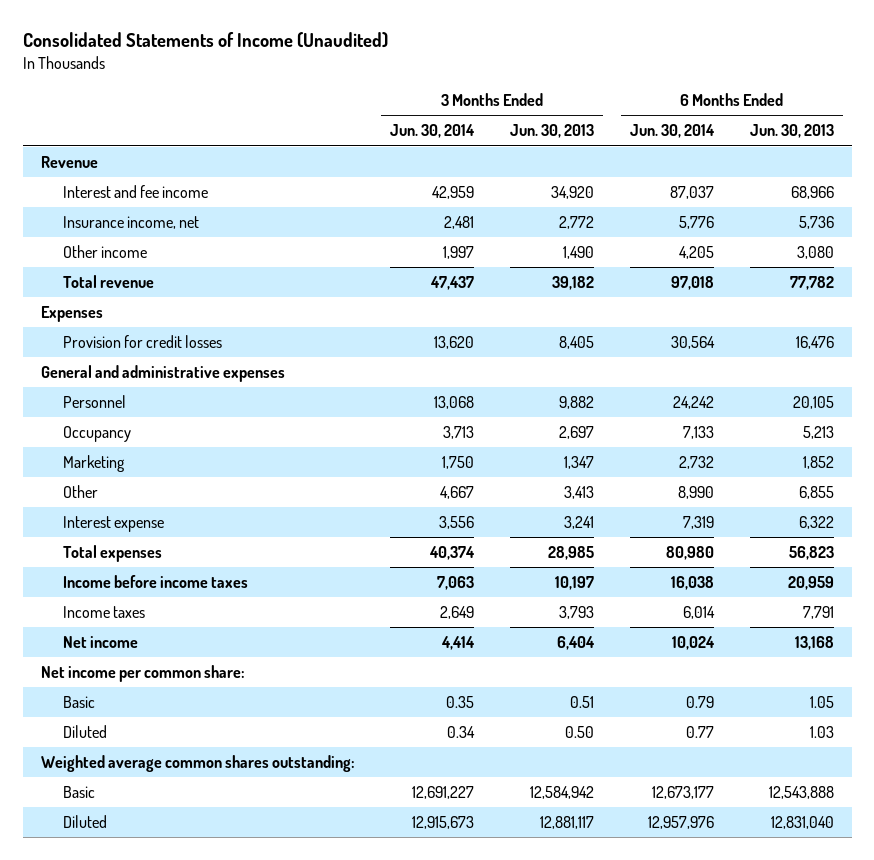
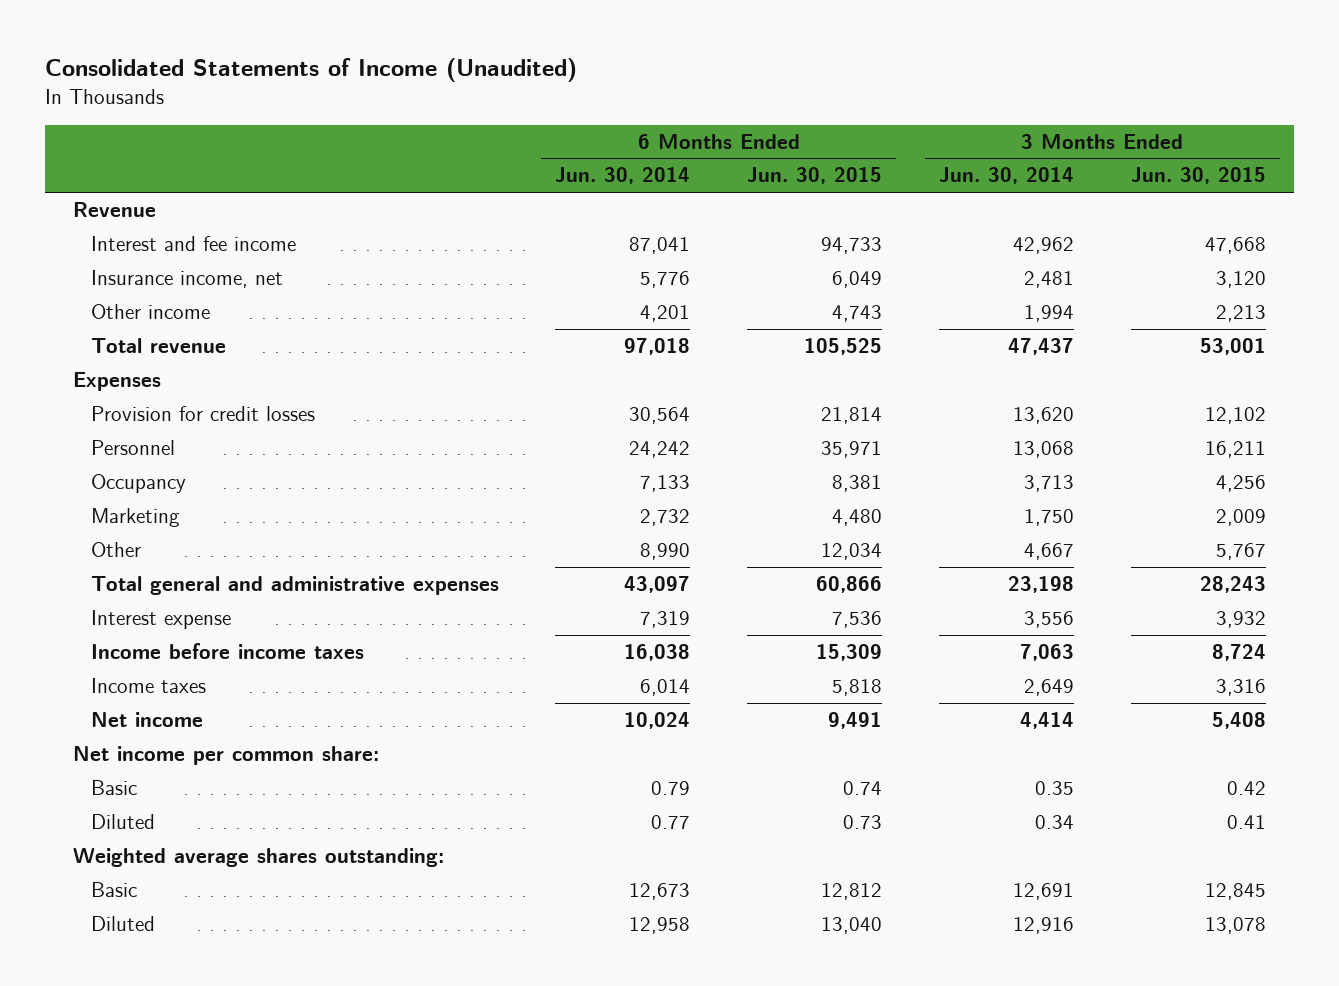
- | 3 Months Ended Jun. 30, 2014 | 3 Months Ended Jun. 30, 2013 | 6 Months Ended Jun. 30, 2014 | 6 Months Ended Jun. 30, 2013
+ | 6 Months Ended Jun. 30, 2014 | 6 Months Ended Jun. 30, 2015 | 3 Months Ended Jun. 30, 2014 | 3 Months Ended Jun. 30, 2015
- Interest and fee income | 42,959 | 34,920 | 87,037 | 68,966
+ Interest and fee income | 87,041 | 94,733 | 42,962 | 47,668
- Other income | 1,997 | 1,490 | 4,205 | 3,080
+ Other income | 4,201 | 4,743 | 1,994 | 2,213
- General and administrative expenses
+ Total general and administrative expenses | 43,097 | 60,866 | 23,198 | 28,243
- Total expenses | 40,374 | 28,985 | 80,980 | 56,823
- Weighted average common shares outstanding:
- Basic | 12,691,227 | 12,584,942 | 12,673,177 | 12,543,888
- Diluted | 12,915,673 | 12,881,117 | 12,957,976 | 12,831,040
+ Weighted average shares outstanding:
+ Basic | 12,673 | 12,812 | 12,691 | 12,845
+ Diluted | 12,958 | 13,040 | 12,916 | 13,078

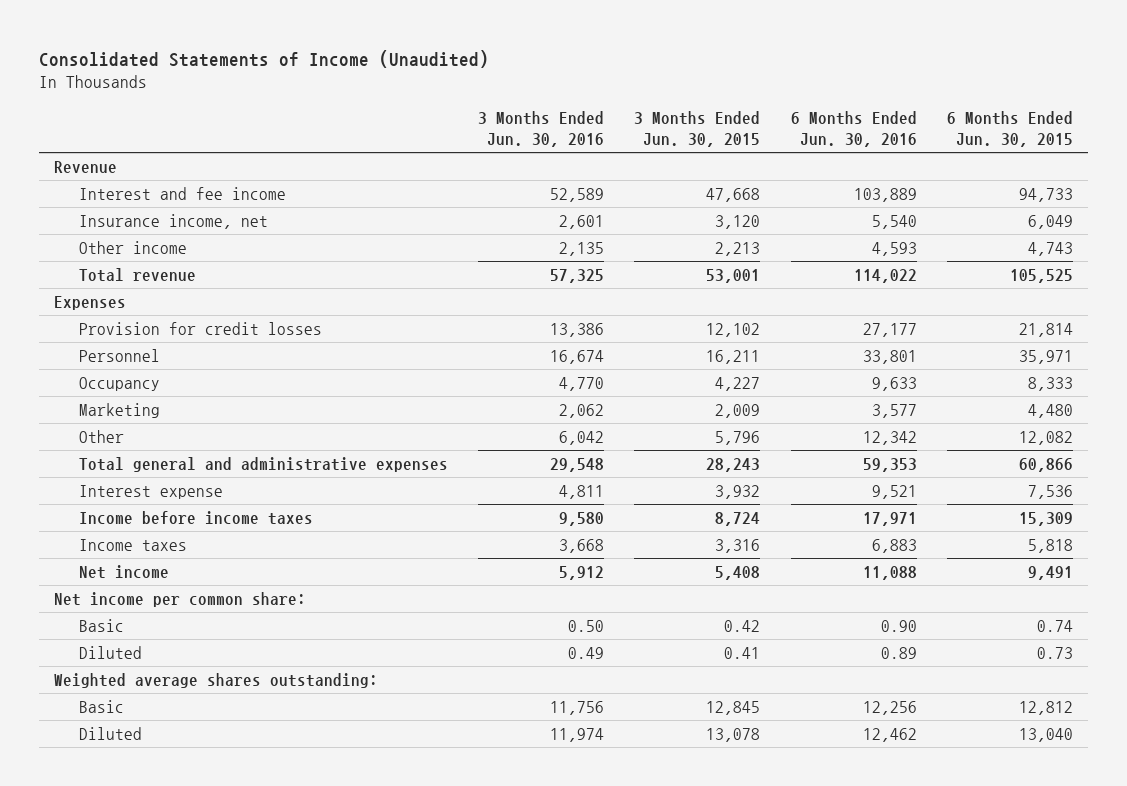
- | 6 Months Ended Jun. 30, 2014 | 6 Months Ended Jun. 30, 2015 | 3 Months Ended Jun. 30, 2014 | 3 Months Ended Jun. 30, 2015
+ | 3 Months Ended Jun. 30, 2016 | 3 Months Ended Jun. 30, 2015 | 6 Months Ended Jun. 30, 2016 | 6 Months Ended Jun. 30, 2015
- Occupancy | 7,133 | 8,381 | 3,713 | 4,256
+ Occupancy | 4,770 | 4,227 | 9,633 | 8,333
- Other | 8,990 | 12,034 | 4,667 | 5,767
+ Other | 6,042 | 5,796 | 12,342 | 12,082

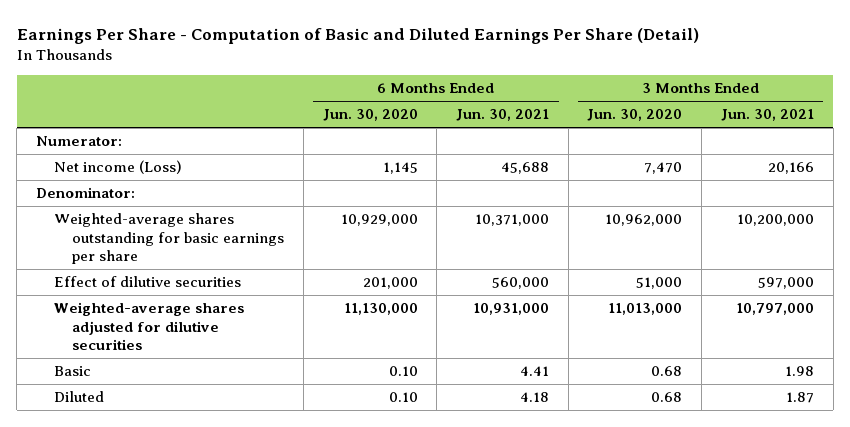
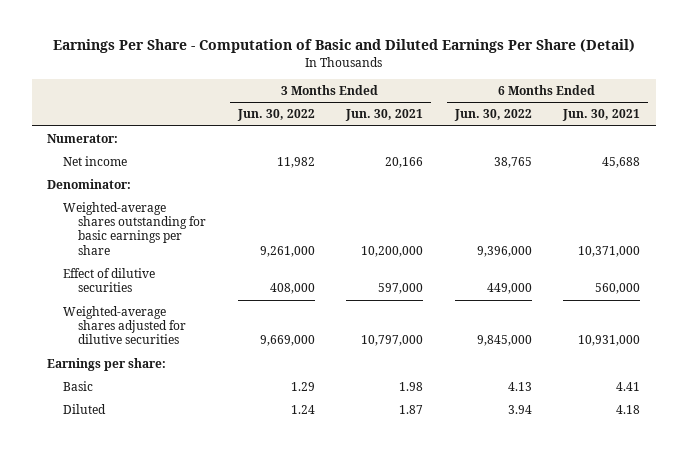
- | 6 Months Ended Jun. 30, 2020 | 6 Months Ended Jun. 30, 2021 | 3 Months Ended Jun. 30, 2020 | 3 Months Ended Jun. 30, 2021
+ | 3 Months Ended Jun. 30, 2022 | 3 Months Ended Jun. 30, 2021 | 6 Months Ended Jun. 30, 2022 | 6 Months Ended Jun. 30, 2021
- Net income (Loss) | 1,145 | 45,688 | 7,470 | 20,166
+ Net income | 11,982 | 20,166 | 38,765 | 45,688
+ Earnings per share:

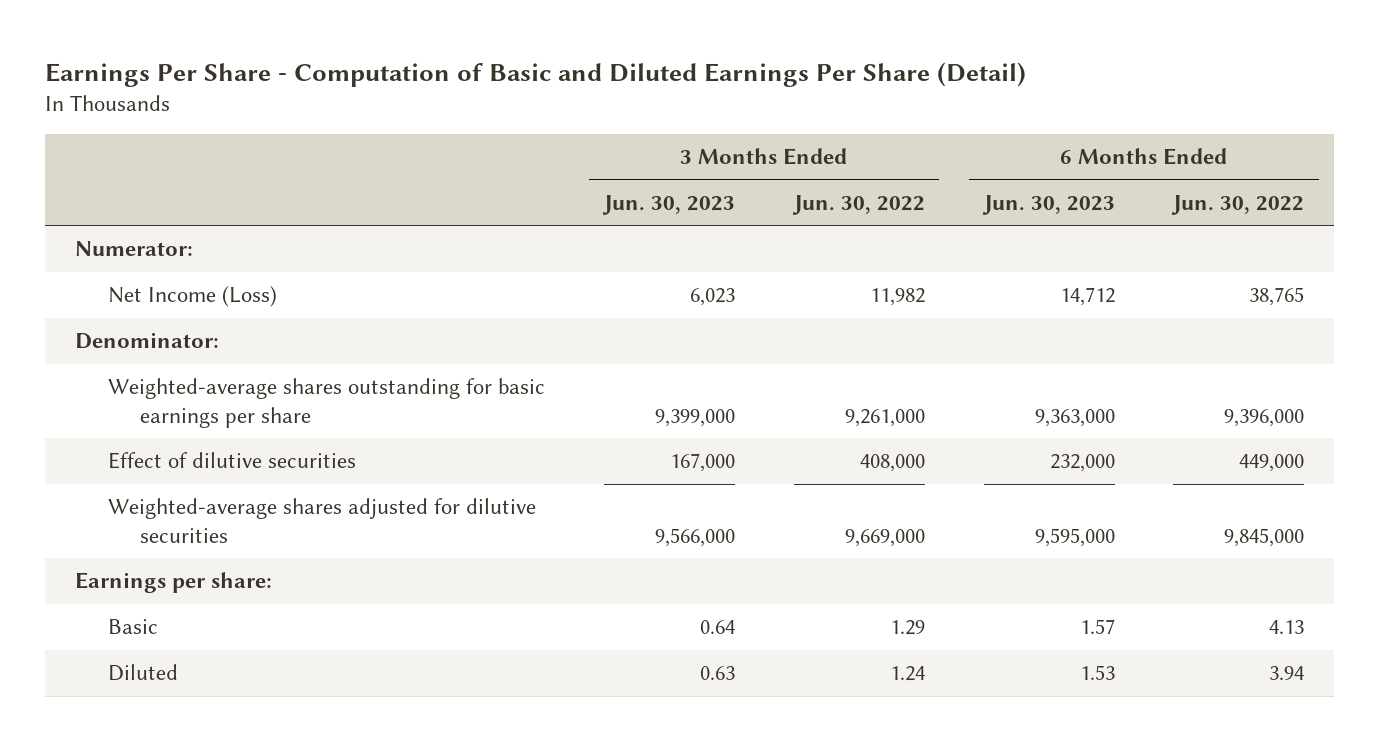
- | 3 Months Ended Jun. 30, 2022 | 3 Months Ended Jun. 30, 2021 | 6 Months Ended Jun. 30, 2022 | 6 Months Ended Jun. 30, 2021
+ | 3 Months Ended Jun. 30, 2023 | 3 Months Ended Jun. 30, 2022 | 6 Months Ended Jun. 30, 2023 | 6 Months Ended Jun. 30, 2022
- Net income | 11,982 | 20,166 | 38,765 | 45,688
+ Net Income (Loss) | 6,023 | 11,982 | 14,712 | 38,765

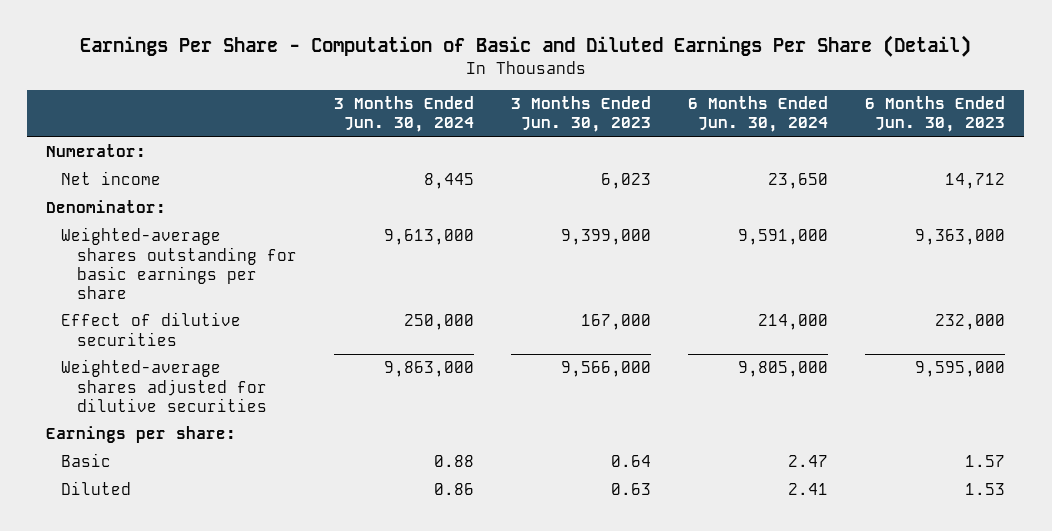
- | 3 Months Ended Jun. 30, 2023 | 3 Months Ended Jun. 30, 2022 | 6 Months Ended Jun. 30, 2023 | 6 Months Ended Jun. 30, 2022
+ | 3 Months Ended Jun. 30, 2024 | 3 Months Ended Jun. 30, 2023 | 6 Months Ended Jun. 30, 2024 | 6 Months Ended Jun. 30, 2023
- Net Income (Loss) | 6,023 | 11,982 | 14,712 | 38,765
+ Net income | 8,445 | 6,023 | 23,650 | 14,712

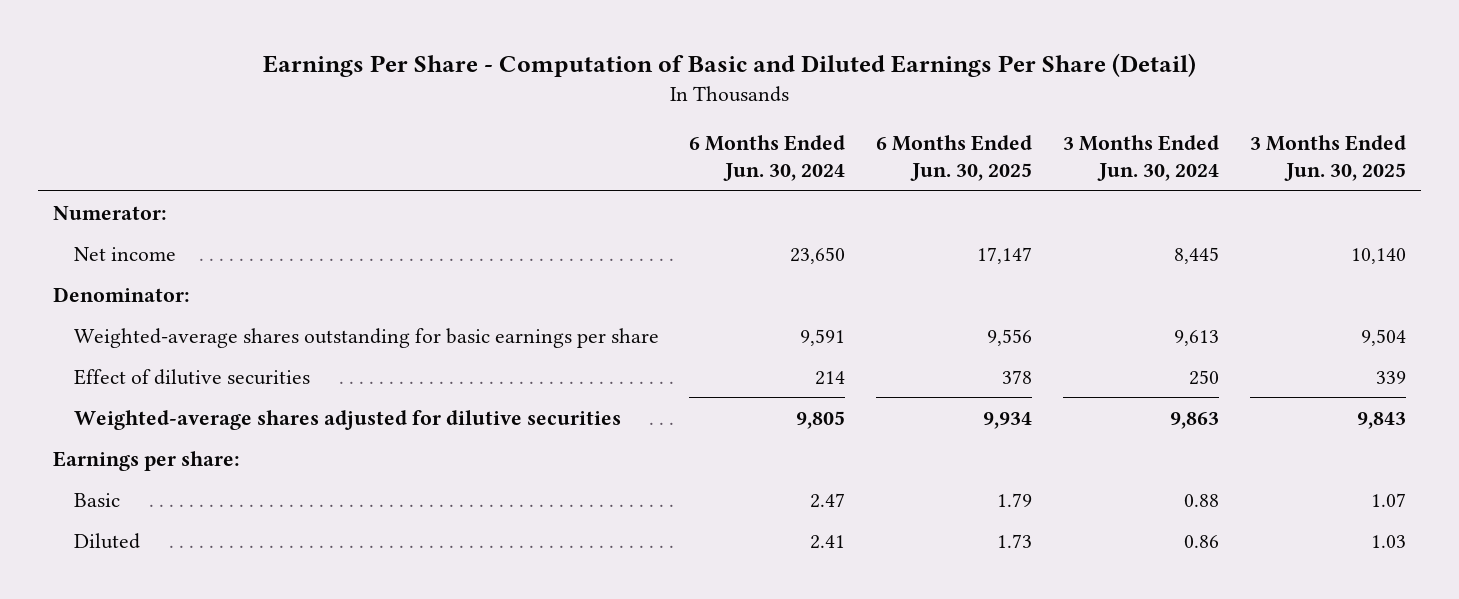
- | 3 Months Ended Jun. 30, 2024 | 3 Months Ended Jun. 30, 2023 | 6 Months Ended Jun. 30, 2024 | 6 Months Ended Jun. 30, 2023
+ | 6 Months Ended Jun. 30, 2024 | 6 Months Ended Jun. 30, 2025 | 3 Months Ended Jun. 30, 2024 | 3 Months Ended Jun. 30, 2025
- Weighted-average shares outstanding for basic earnings per share | 9,613,000 | 9,399,000 | 9,591,000 | 9,363,000
- Effect of dilutive securities | 250,000 | 167,000 | 214,000 | 232,000
- Weighted-average shares adjusted for dilutive securities | 9,863,000 | 9,566,000 | 9,805,000 | 9,595,000
+ Weighted-average shares outstanding for basic earnings per share | 9,591 | 9,556 | 9,613 | 9,504
+ Effect of dilutive securities | 214 | 378 | 250 | 339
+ Weighted-average shares adjusted for dilutive securities | 9,805 | 9,934 | 9,863 | 9,843

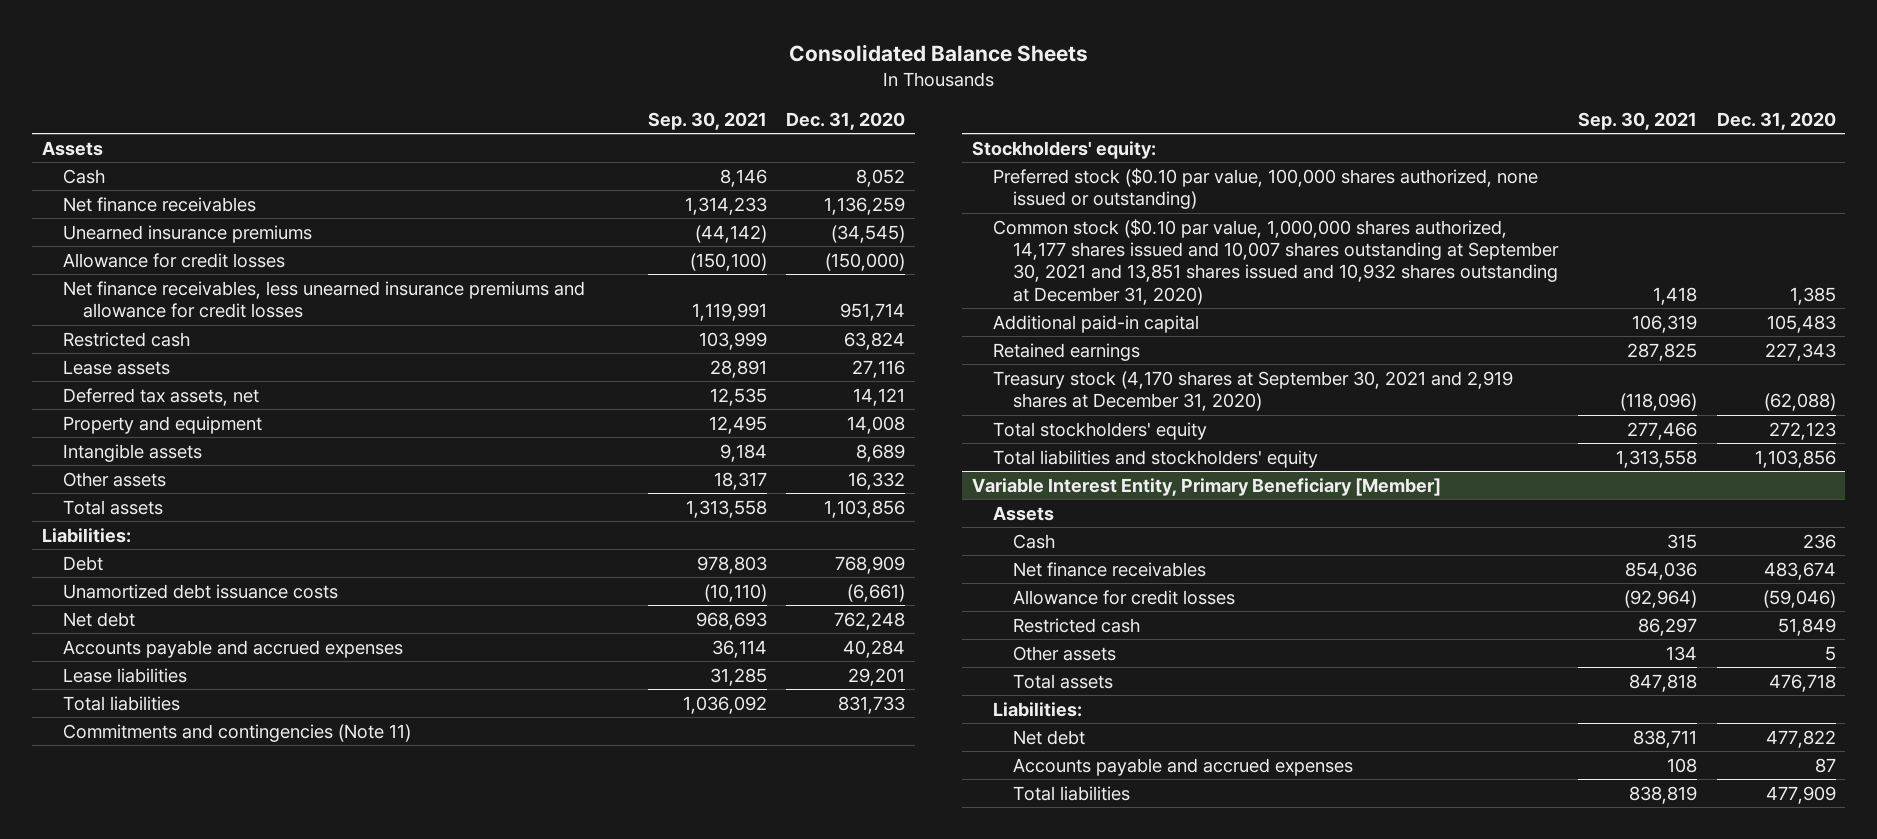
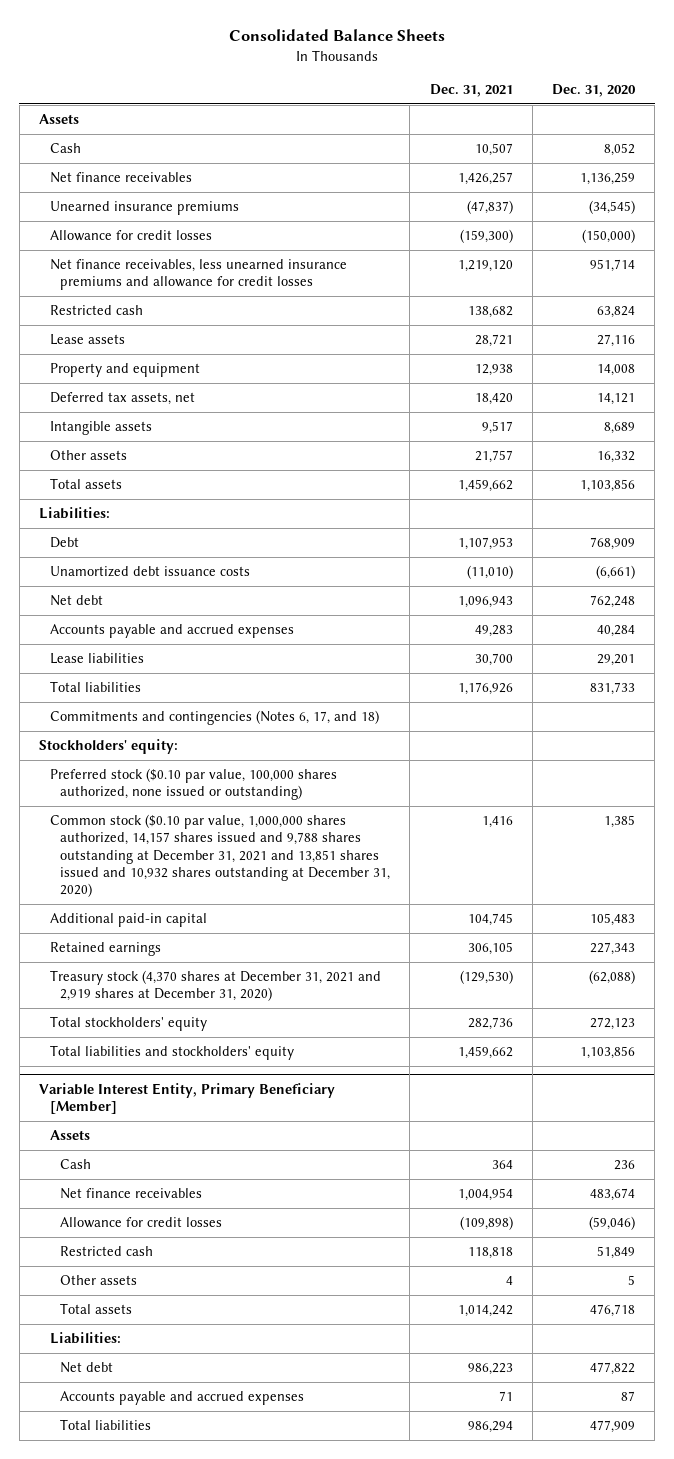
- | Sep. 30, 2021 | Dec. 31, 2020
+ | Dec. 31, 2021 | Dec. 31, 2020
moved down: Deferred tax assets, net | 18,420 | 14,121
- Commitments and contingencies (Note 11)
+ Commitments and contingencies (Notes 6, 17, and 18)
- Common stock ($0.10 par value, 1,000,000 shares authorized, 14,177 shares issued and 10,007 shares outstanding at September 30, 2021 and 13,851 shares issued and 10,932 shares outstanding at December 31, 2020) | 1,418 | 1,385
+ Common stock ($0.10 par value, 1,000,000 shares authorized, 14,157 shares issued and 9,788 shares outstanding at December 31, 2021 and 13,851 shares issued and 10,932 shares outstanding at December 31, 2020) | 1,416 | 1,385
- Treasury stock (4,170 shares at September 30, 2021 and 2,919 shares at December 31, 2020) | (118,096) | (62,088)
+ Treasury stock (4,370 shares at December 31, 2021 and 2,919 shares at December 31, 2020) | (129,530) | (62,088)

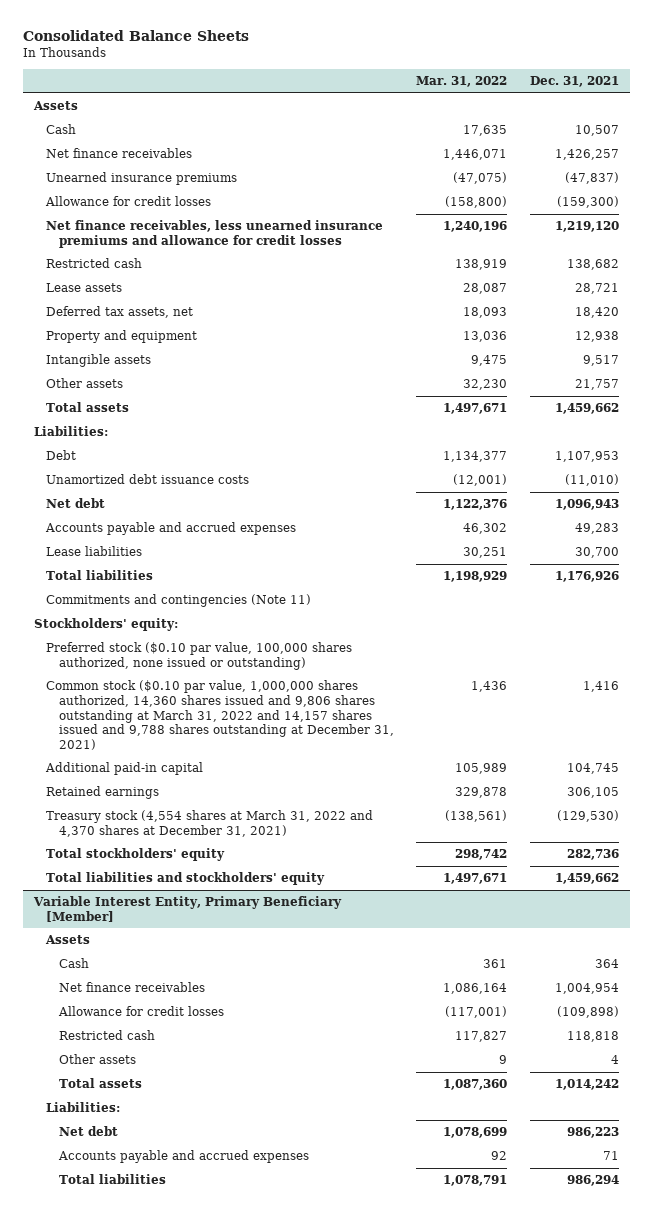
- | Dec. 31, 2021 | Dec. 31, 2020
+ | Mar. 31, 2022 | Dec. 31, 2021
moved down: Property and equipment | 13,036 | 12,938
- Commitments and contingencies (Notes 6, 17, and 18)
+ Commitments and contingencies (Note 11)
- Common stock ($0.10 par value, 1,000,000 shares authorized, 14,157 shares issued and 9,788 shares outstanding at December 31, 2021 and 13,851 shares issued and 10,932 shares outstanding at December 31, 2020) | 1,416 | 1,385
+ Common stock ($0.10 par value, 1,000,000 shares authorized, 14,360 shares issued and 9,806 shares outstanding at March 31, 2022 and 14,157 shares issued and 9,788 shares outstanding at December 31, 2021) | 1,436 | 1,416
- Treasury stock (4,370 shares at December 31, 2021 and 2,919 shares at December 31, 2020) | (129,530) | (62,088)
+ Treasury stock (4,554 shares at March 31, 2022 and 4,370 shares at December 31, 2021) | (138,561) | (129,530)

